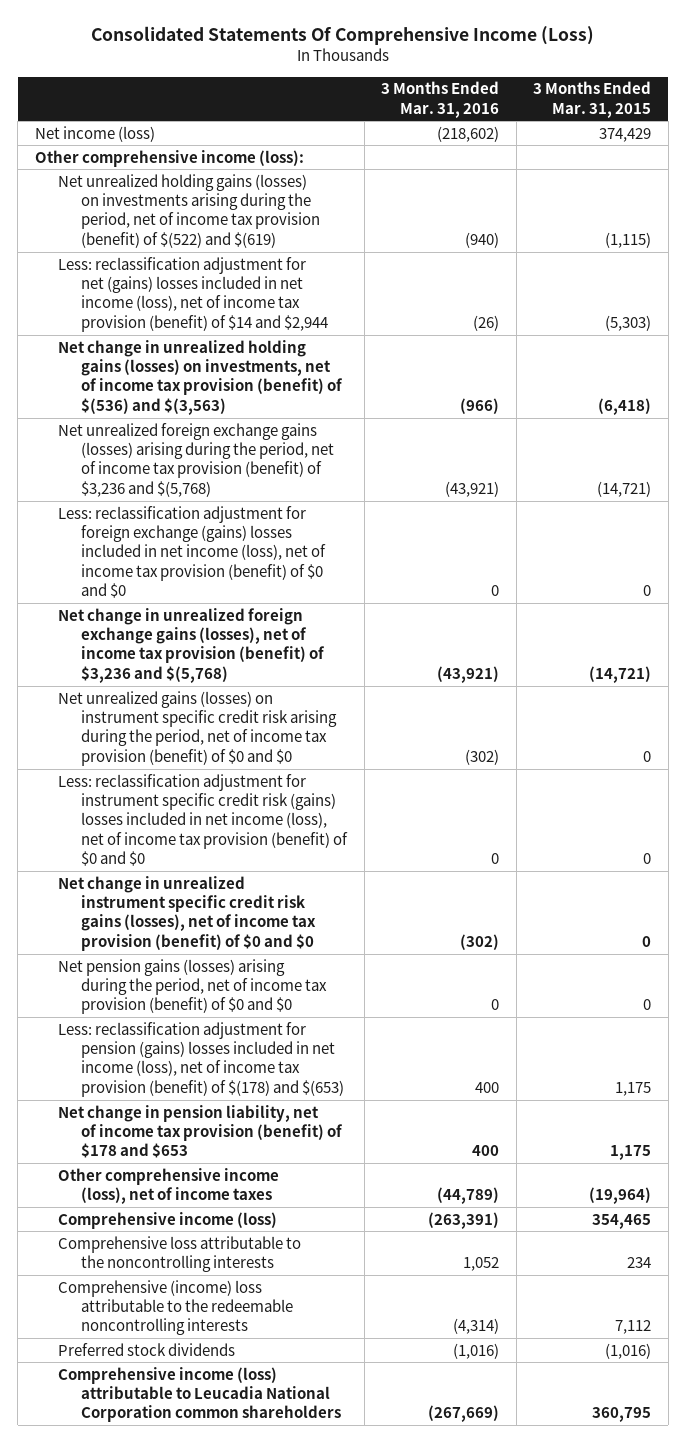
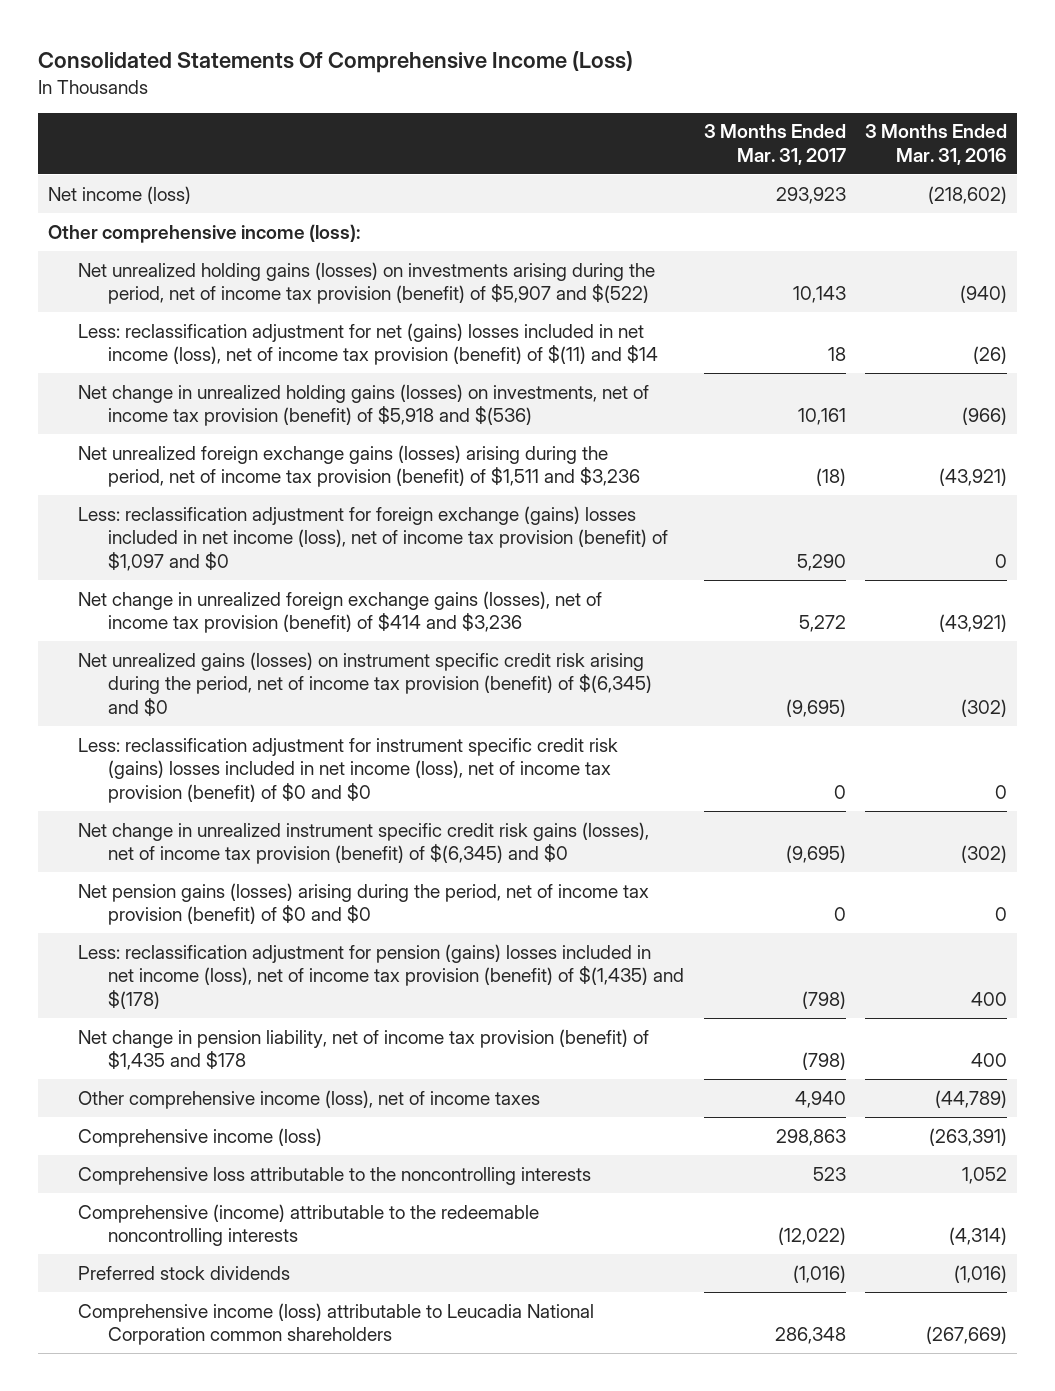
- | 3 Months Ended Mar. 31, 2016 | 3 Months Ended Mar. 31, 2015
+ | 3 Months Ended Mar. 31, 2017 | 3 Months Ended Mar. 31, 2016
- Net unrealized holding gains (losses) on investments arising during the period, net of income tax provision (benefit) of $(522) and $(619) | (940) | (1,115)
- Less: reclassification adjustment for net (gains) losses included in net income (loss), net of income tax provision (benefit) of $14 and $2,944 | (26) | (5,303)
- Net change in unrealized holding gains (losses) on investments, net of income tax provision (benefit) of $(536) and $(3,563) | (966) | (6,418)
- Net unrealized foreign exchange gains (losses) arising during the period, net of income tax provision (benefit) of $3,236 and $(5,768) | (43,921) | (14,721)
- Less: reclassification adjustment for foreign exchange (gains) losses included in net income (loss), net of income tax provision (benefit) of $0 and $0 | 0 | 0
- Net change in unrealized foreign exchange gains (losses), net of income tax provision (benefit) of $3,236 and $(5,768) | (43,921) | (14,721)
- Net unrealized gains (losses) on instrument specific credit risk arising during the period, net of income tax provision (benefit) of $0 and $0 | (302) | 0
+ Net unrealized holding gains (losses) on investments arising during the period, net of income tax provision (benefit) of $5,907 and $(522) | 10,143 | (940)
+ Less: reclassification adjustment for net (gains) losses included in net income (loss), net of income tax provision (benefit) of $(11) and $14 | 18 | (26)
+ Net change in unrealized holding gains (losses) on investments, net of income tax provision (benefit) of $5,918 and $(536) | 10,161 | (966)
+ Net unrealized foreign exchange gains (losses) arising during the period, net of income tax provision (benefit) of $1,511 and $3,236 | (18) | (43,921)
+ Less: reclassification adjustment for foreign exchange (gains) losses included in net income (loss), net of income tax provision (benefit) of $1,097 and $0 | 5,290 | 0
+ Net change in unrealized foreign exchange gains (losses), net of income tax provision (benefit) of $414 and $3,236 | 5,272 | (43,921)
+ Net unrealized gains (losses) on instrument specific credit risk arising during the period, net of income tax provision (benefit) of $(6,345) and $0 | (9,695) | (302)
- Net change in unrealized instrument specific credit risk gains (losses), net of income tax provision (benefit) of $0 and $0 | (302) | 0
+ Net change in unrealized instrument specific credit risk gains (losses), net of income tax provision (benefit) of $(6,345) and $0 | (9,695) | (302)
- Less: reclassification adjustment for pension (gains) losses included in net income (loss), net of income tax provision (benefit) of $(178) and $(653) | 400 | 1,175
- Net change in pension liability, net of income tax provision (benefit) of $178 and $653 | 400 | 1,175
+ Less: reclassification adjustment for pension (gains) losses included in net income (loss), net of income tax provision (benefit) of $(1,435) and $(178) | (798) | 400
+ Net change in pension liability, net of income tax provision (benefit) of $1,435 and $178 | (798) | 400
- Comprehensive (income) loss attributable to the redeemable noncontrolling interests | (4,314) | 7,112
+ Comprehensive (income) attributable to the redeemable noncontrolling interests | (12,022) | (4,314)

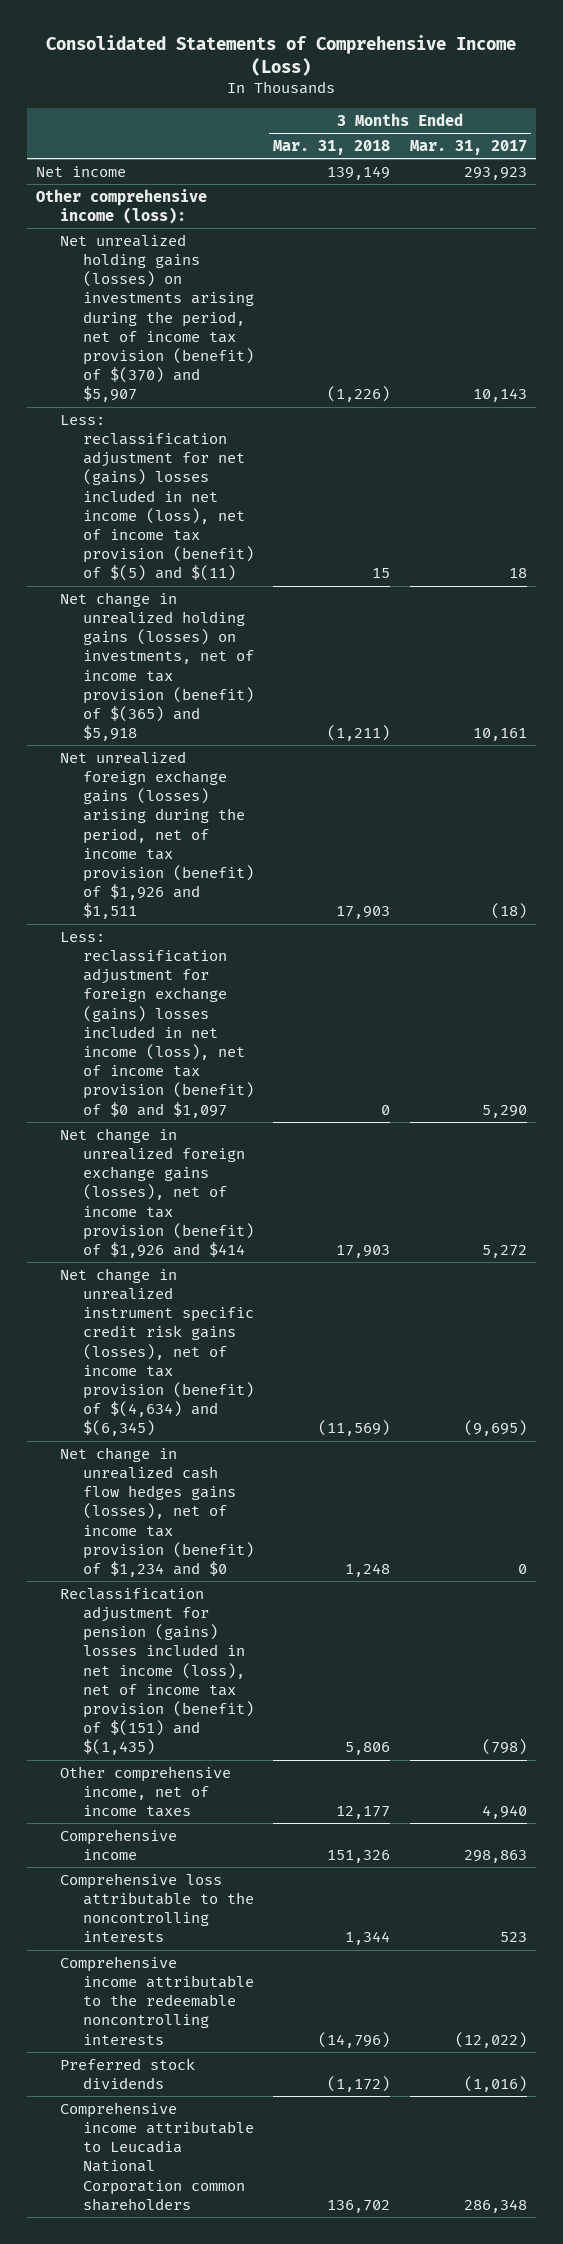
- Consolidated Statements Of Comprehensive Income (Loss)
+ Consolidated Statements of Comprehensive Income (Loss)
- | 3 Months Ended Mar. 31, 2017 | 3 Months Ended Mar. 31, 2016
+ | 3 Months Ended Mar. 31, 2018 | 3 Months Ended Mar. 31, 2017
- Net income (loss) | 293,923 | (218,602)
+ Net income | 139,149 | 293,923
- Net unrealized holding gains (losses) on investments arising during the period, net of income tax provision (benefit) of $5,907 and $(522) | 10,143 | (940)
- Less: reclassification adjustment for net (gains) losses included in net income (loss), net of income tax provision (benefit) of $(11) and $14 | 18 | (26)
- Net change in unrealized holding gains (losses) on investments, net of income tax provision (benefit) of $5,918 and $(536) | 10,161 | (966)
- Net unrealized foreign exchange gains (losses) arising during the period, net of income tax provision (benefit) of $1,511 and $3,236 | (18) | (43,921)
- Less: reclassification adjustment for foreign exchange (gains) losses included in net income (loss), net of income tax provision (benefit) of $1,097 and $0 | 5,290 | 0
- Net change in unrealized foreign exchange gains (losses), net of income tax provision (benefit) of $414 and $3,236 | 5,272 | (43,921)
- Net unrealized gains (losses) on instrument specific credit risk arising during the period, net of income tax provision (benefit) of $(6,345) and $0 | (9,695) | (302)
- Less: reclassification adjustment for instrument specific credit risk (gains) losses included in net income (loss), net of income tax provision (benefit) of $0 and $0 | 0 | 0
- Net change in unrealized instrument specific credit risk gains (losses), net of income tax provision (benefit) of $(6,345) and $0 | (9,695) | (302)
- Net pension gains (losses) arising during the period, net of income tax provision (benefit) of $0 and $0 | 0 | 0
- Less: reclassification adjustment for pension (gains) losses included in net income (loss), net of income tax provision (benefit) of $(1,435) and $(178) | (798) | 400
- Net change in pension liability, net of income tax provision (benefit) of $1,435 and $178 | (798) | 400
- Other comprehensive income (loss), net of income taxes | 4,940 | (44,789)
- Comprehensive income (loss) | 298,863 | (263,391)
+ Net unrealized holding gains (losses) on investments arising during the period, net of income tax provision (benefit) of $(370) and $5,907 | (1,226) | 10,143
+ Less: reclassification adjustment for net (gains) losses included in net income (loss), net of income tax provision (benefit) of $(5) and $(11) | 15 | 18
+ Net change in unrealized holding gains (losses) on investments, net of income tax provision (benefit) of $(365) and $5,918 | (1,211) | 10,161
+ Net unrealized foreign exchange gains (losses) arising during the period, net of income tax provision (benefit) of $1,926 and $1,511 | 17,903 | (18)
+ Less: reclassification adjustment for foreign exchange (gains) losses included in net income (loss), net of income tax provision (benefit) of $0 and $1,097 | 0 | 5,290
+ Net change in unrealized foreign exchange gains (losses), net of income tax provision (benefit) of $1,926 and $414 | 17,903 | 5,272
+ Net change in unrealized instrument specific credit risk gains (losses), net of income tax provision (benefit) of $(4,634) and $(6,345) | (11,569) | (9,695)
+ Net change in unrealized cash flow hedges gains (losses), net of income tax provision (benefit) of $1,234 and $0 | 1,248 | 0
+ Reclassification adjustment for pension (gains) losses included in net income (loss), net of income tax provision (benefit) of $(151) and $(1,435) | 5,806 | (798)
+ Other comprehensive income, net of income taxes | 12,177 | 4,940
+ Comprehensive income | 151,326 | 298,863
- Comprehensive (income) attributable to the redeemable noncontrolling interests | (12,022) | (4,314)
+ Comprehensive income attributable to the redeemable noncontrolling interests | (14,796) | (12,022)
- Comprehensive income (loss) attributable to Leucadia National Corporation common shareholders | 286,348 | (267,669)
+ Comprehensive income attributable to Leucadia National Corporation common shareholders | 136,702 | 286,348

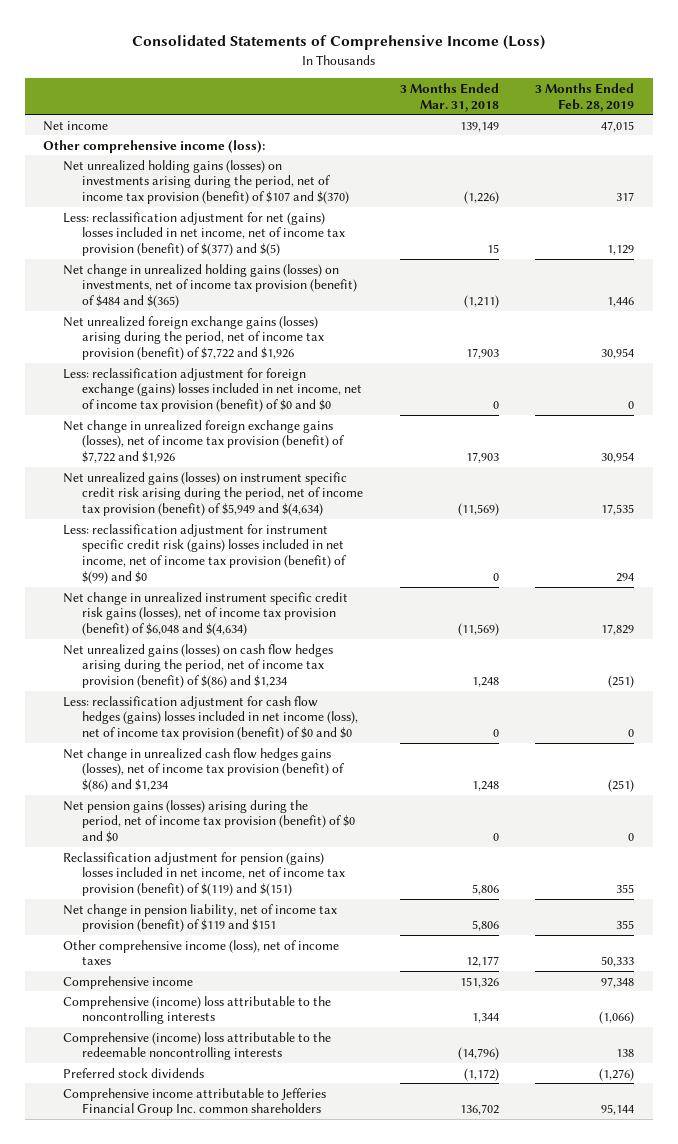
- | 3 Months Ended Mar. 31, 2018 | 3 Months Ended Mar. 31, 2017
+ | 3 Months Ended Mar. 31, 2018 | 3 Months Ended Feb. 28, 2019
- Net unrealized holding gains (losses) on investments arising during the period, net of income tax provision (benefit) of $(370) and $5,907 | (1,226) | 10,143
- Less: reclassification adjustment for net (gains) losses included in net income (loss), net of income tax provision (benefit) of $(5) and $(11) | 15 | 18
- Net change in unrealized holding gains (losses) on investments, net of income tax provision (benefit) of $(365) and $5,918 | (1,211) | 10,161
- Net unrealized foreign exchange gains (losses) arising during the period, net of income tax provision (benefit) of $1,926 and $1,511 | 17,903 | (18)
- Less: reclassification adjustment for foreign exchange (gains) losses included in net income (loss), net of income tax provision (benefit) of $0 and $1,097 | 0 | 5,290
- Net change in unrealized foreign exchange gains (losses), net of income tax provision (benefit) of $1,926 and $414 | 17,903 | 5,272
- Net change in unrealized instrument specific credit risk gains (losses), net of income tax provision (benefit) of $(4,634) and $(6,345) | (11,569) | (9,695)
- Net change in unrealized cash flow hedges gains (losses), net of income tax provision (benefit) of $1,234 and $0 | 1,248 | 0
- Reclassification adjustment for pension (gains) losses included in net income (loss), net of income tax provision (benefit) of $(151) and $(1,435) | 5,806 | (798)
- Other comprehensive income, net of income taxes | 12,177 | 4,940
+ Net unrealized holding gains (losses) on investments arising during the period, net of income tax provision (benefit) of $107 and $(370) | (1,226) | 317
+ Less: reclassification adjustment for net (gains) losses included in net income, net of income tax provision (benefit) of $(377) and $(5) | 15 | 1,129
+ Net change in unrealized holding gains (losses) on investments, net of income tax provision (benefit) of $484 and $(365) | (1,211) | 1,446
+ Net unrealized foreign exchange gains (losses) arising during the period, net of income tax provision (benefit) of $7,722 and $1,926 | 17,903 | 30,954
+ Less: reclassification adjustment for foreign exchange (gains) losses included in net income, net of income tax provision (benefit) of $0 and $0 | 0 | 0
+ Net change in unrealized foreign exchange gains (losses), net of income tax provision (benefit) of $7,722 and $1,926 | 17,903 | 30,954
+ Net unrealized gains (losses) on instrument specific credit risk arising during the period, net of income tax provision (benefit) of $5,949 and $(4,634) | (11,569) | 17,535
+ Less: reclassification adjustment for instrument specific credit risk (gains) losses included in net income, net of income tax provision (benefit) of $(99) and $0 | 0 | 294
+ Net change in unrealized instrument specific credit risk gains (losses), net of income tax provision (benefit) of $6,048 and $(4,634) | (11,569) | 17,829
+ Net unrealized gains (losses) on cash flow hedges arising during the period, net of income tax provision (benefit) of $(86) and $1,234 | 1,248 | (251)
+ Less: reclassification adjustment for cash flow hedges (gains) losses included in net income (loss), net of income tax provision (benefit) of $0 and $0 | 0 | 0
+ Net change in unrealized cash flow hedges gains (losses), net of income tax provision (benefit) of $(86) and $1,234 | 1,248 | (251)
+ Net pension gains (losses) arising during the period, net of income tax provision (benefit) of $0 and $0 | 0 | 0
+ Reclassification adjustment for pension (gains) losses included in net income, net of income tax provision (benefit) of $(119) and $(151) | 5,806 | 355
+ Net change in pension liability, net of income tax provision (benefit) of $119 and $151 | 5,806 | 355
+ Other comprehensive income (loss), net of income taxes | 12,177 | 50,333
- Comprehensive loss attributable to the noncontrolling interests | 1,344 | 523
- Comprehensive income attributable to the redeemable noncontrolling interests | (14,796) | (12,022)
+ Comprehensive (income) loss attributable to the noncontrolling interests | 1,344 | (1,066)
+ Comprehensive (income) loss attributable to the redeemable noncontrolling interests | (14,796) | 138
- Comprehensive income attributable to Leucadia National Corporation common shareholders | 136,702 | 286,348
+ Comprehensive income attributable to Jefferies Financial Group Inc. common shareholders | 136,702 | 95,144

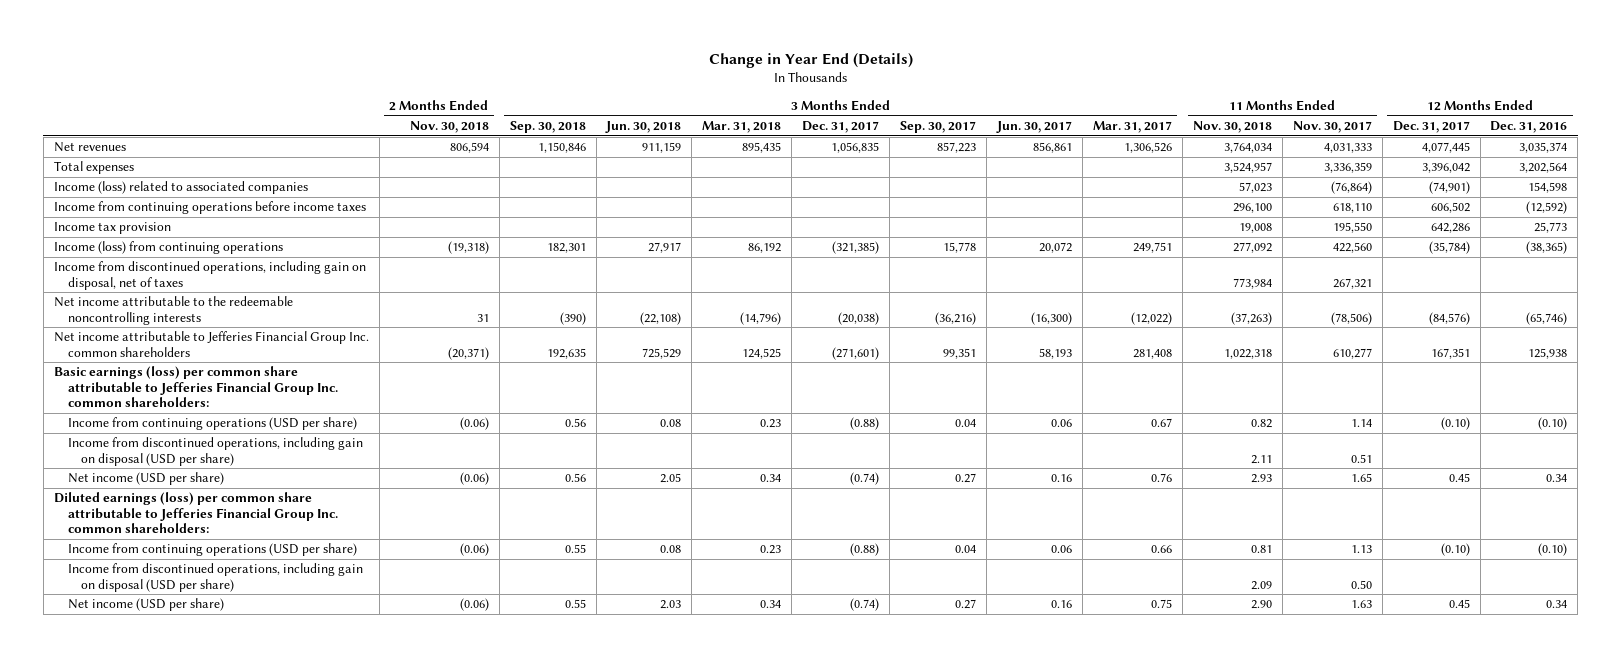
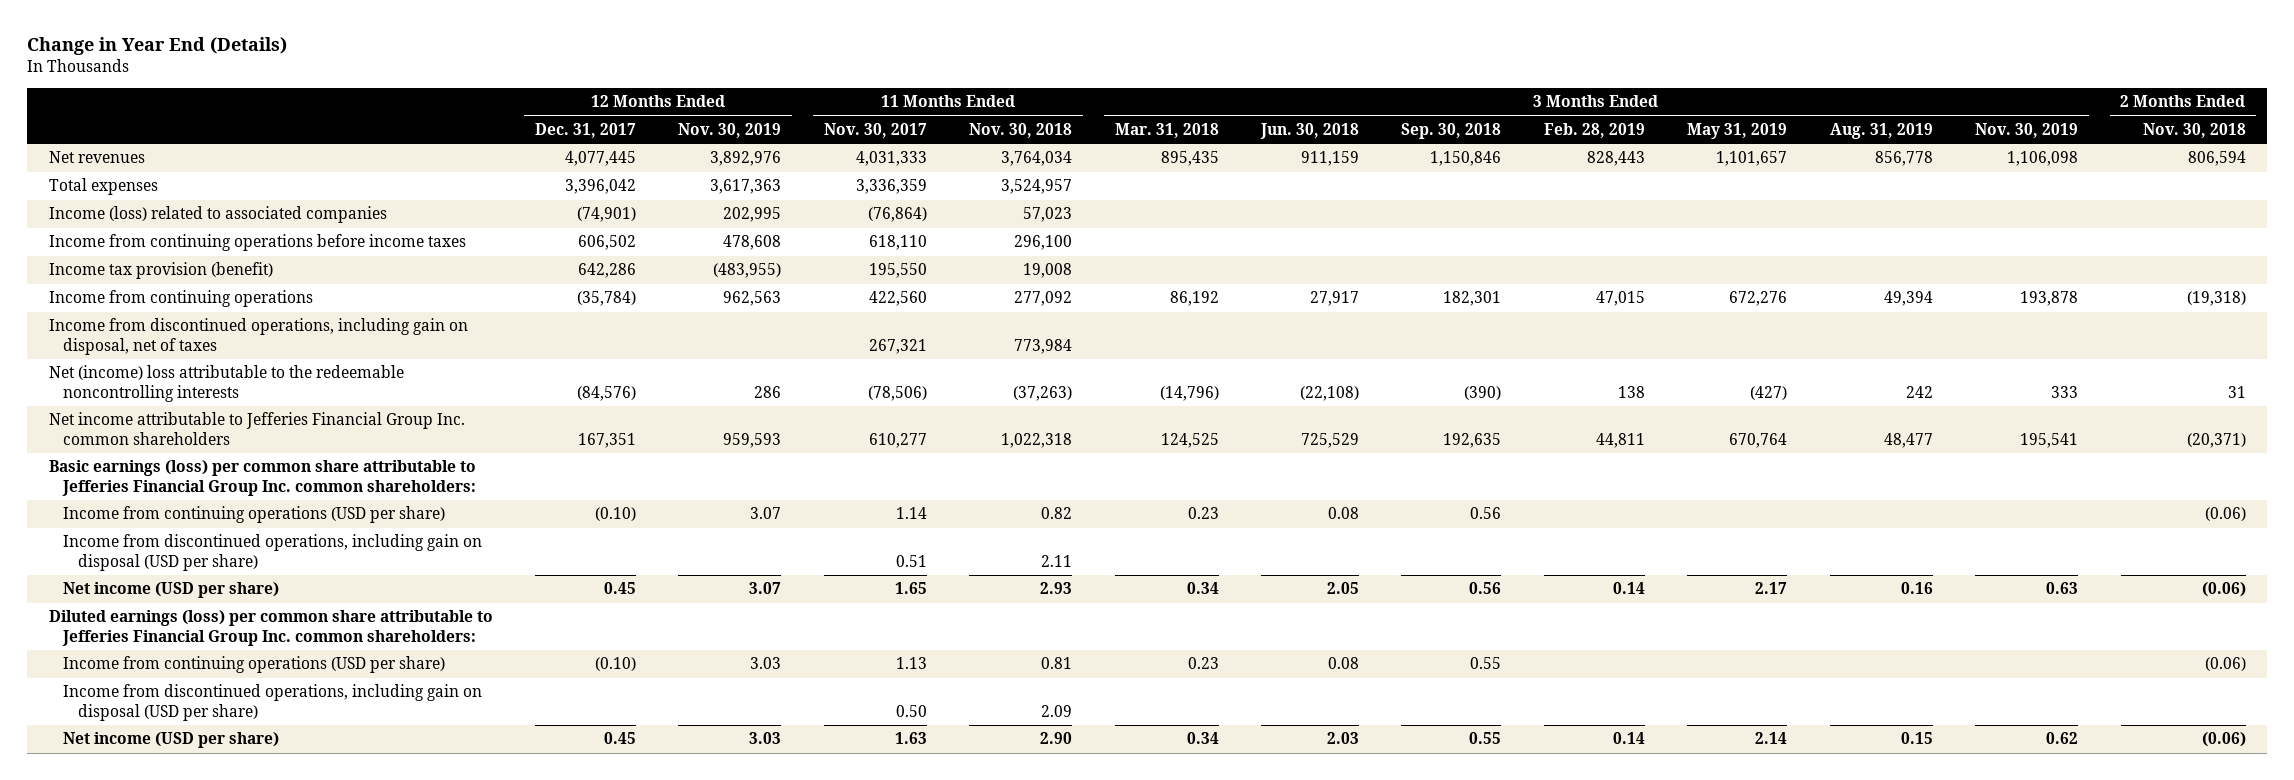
- | 2 Months Ended Nov. 30, 2018 | 3 Months Ended Sep. 30, 2018 | 3 Months Ended Jun. 30, 2018 | 3 Months Ended Mar. 31, 2018 | 3 Months Ended Dec. 31, 2017 | 3 Months Ended Sep. 30, 2017 | 3 Months Ended Jun. 30, 2017 | 3 Months Ended Mar. 31, 2017 | 11 Months Ended Nov. 30, 2018 | 11 Months Ended Nov. 30, 2017 | 12 Months Ended Dec. 31, 2017 | 12 Months Ended Dec. 31, 2016
+ | 12 Months Ended Dec. 31, 2017 | 12 Months Ended Nov. 30, 2019 | 11 Months Ended Nov. 30, 2017 | 11 Months Ended Nov. 30, 2018 | 3 Months Ended Mar. 31, 2018 | 3 Months Ended Jun. 30, 2018 | 3 Months Ended Sep. 30, 2018 | 3 Months Ended Feb. 28, 2019 | 3 Months Ended May 31, 2019 | 3 Months Ended Aug. 31, 2019 | 3 Months Ended Nov. 30, 2019 | 2 Months Ended Nov. 30, 2018
- Income tax provision | | | | | | | | | 19,008 | 195,550 | 642,286 | 25,773
- Income (loss) from continuing operations | (19,318) | 182,301 | 27,917 | 86,192 | (321,385) | 15,778 | 20,072 | 249,751 | 277,092 | 422,560 | (35,784) | (38,365)
+ Income tax provision (benefit) | 642,286 | (483,955) | 195,550 | 19,008 | | | | | | | |
+ Income from continuing operations | (35,784) | 962,563 | 422,560 | 277,092 | 86,192 | 27,917 | 182,301 | 47,015 | 672,276 | 49,394 | 193,878 | (19,318)
- Net income attributable to the redeemable noncontrolling interests | 31 | (390) | (22,108) | (14,796) | (20,038) | (36,216) | (16,300) | (12,022) | (37,263) | (78,506) | (84,576) | (65,746)
+ Net (income) loss attributable to the redeemable noncontrolling interests | (84,576) | 286 | (78,506) | (37,263) | (14,796) | (22,108) | (390) | 138 | (427) | 242 | 333 | 31

